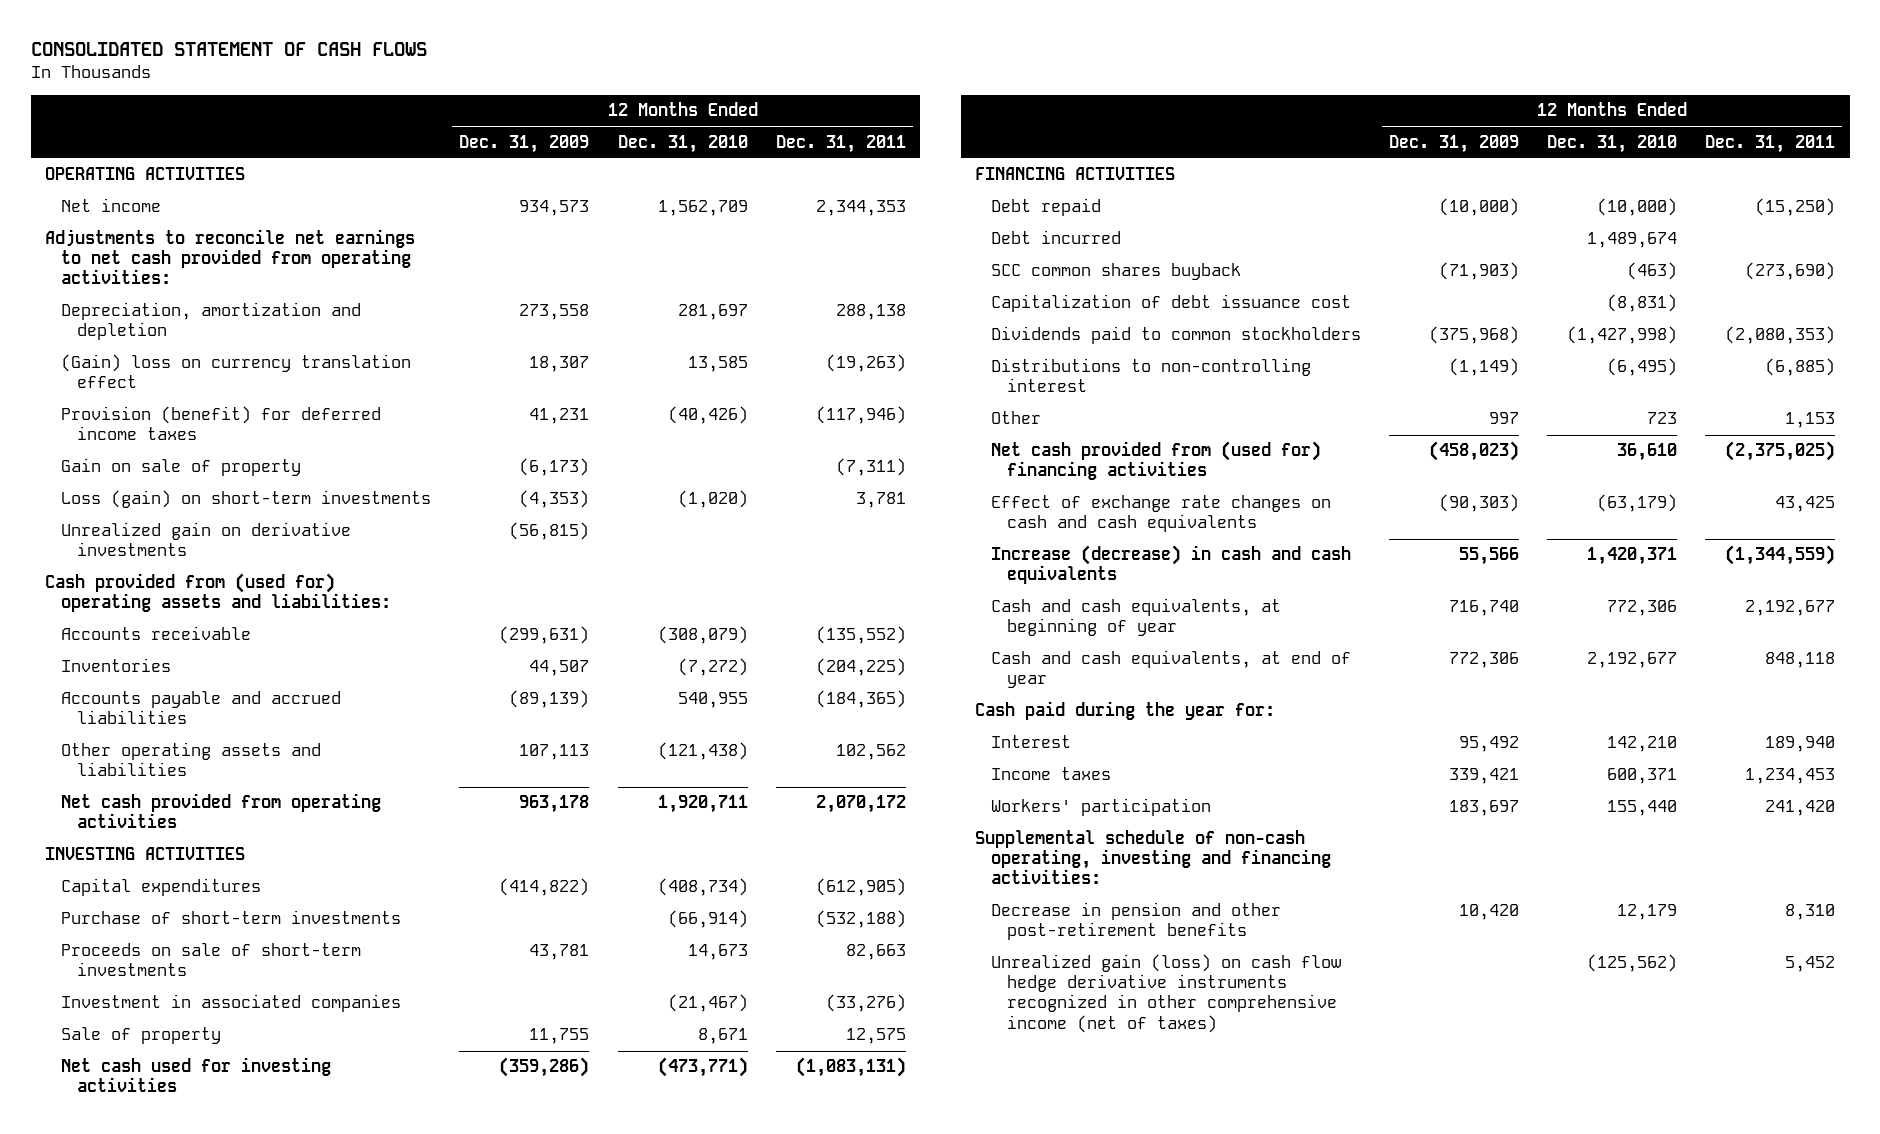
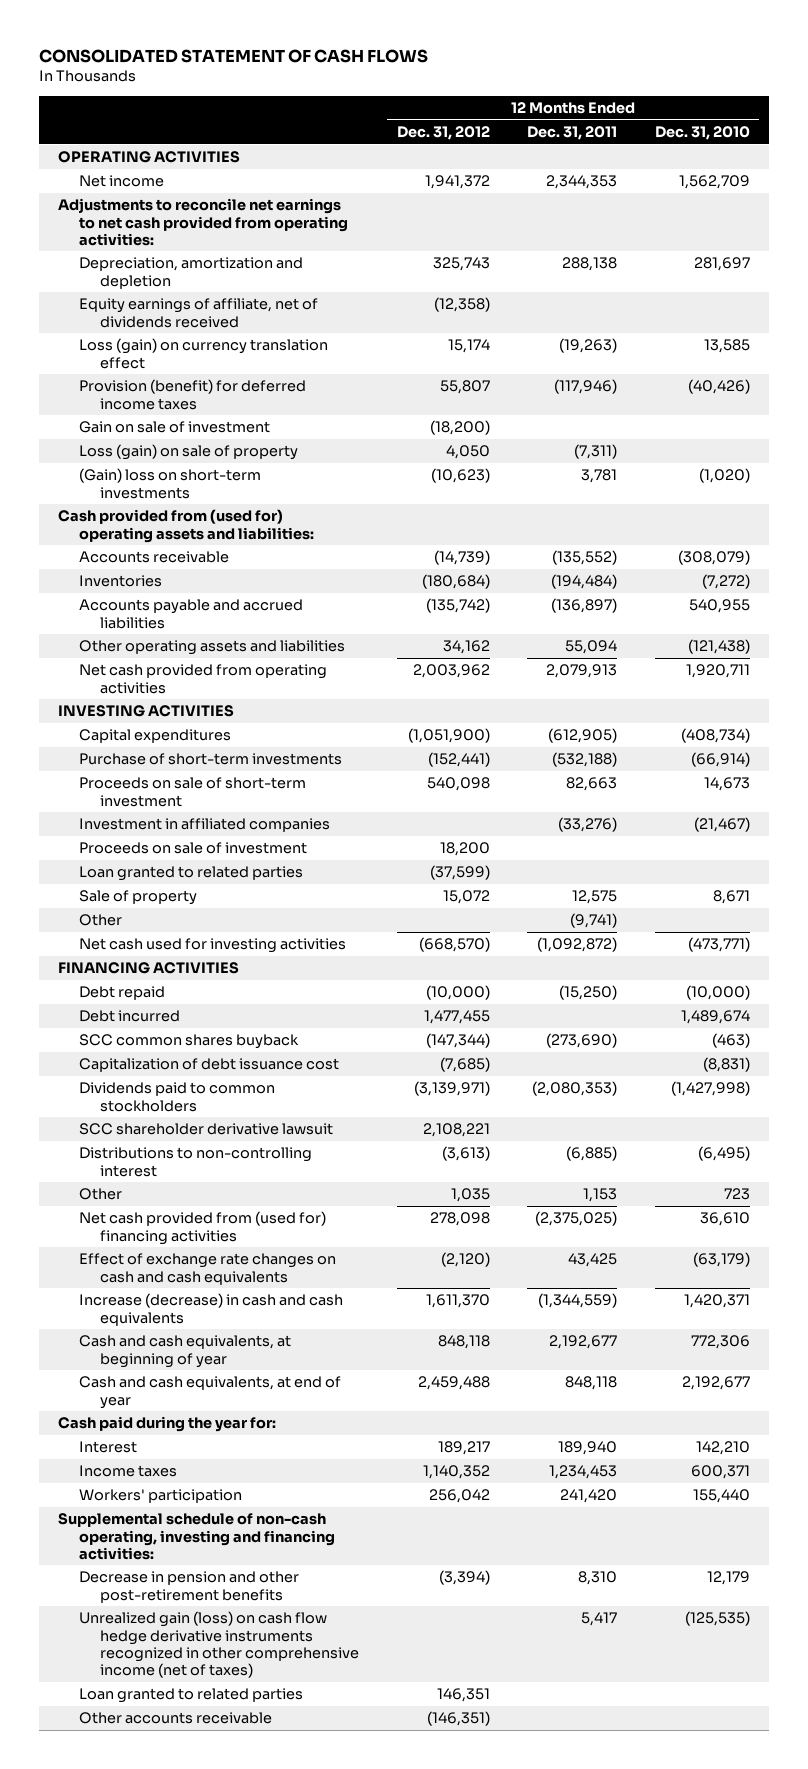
- | 12 Months Ended Dec. 31, 2009 | 12 Months Ended Dec. 31, 2010 | 12 Months Ended Dec. 31, 2011
+ | 12 Months Ended Dec. 31, 2012 | 12 Months Ended Dec. 31, 2011 | 12 Months Ended Dec. 31, 2010
- (Gain) loss on currency translation effect | 18,307 | 13,585 | (19,263)
+ Equity earnings of affiliate, net of dividends received | (12,358) | |
+ Loss (gain) on currency translation effect | 15,174 | (19,263) | 13,585
- Gain on sale of property | (6,173) | | (7,311)
- Loss (gain) on short-term investments | (4,353) | (1,020) | 3,781
- Unrealized gain on derivative investments | (56,815) | |
+ Gain on sale of investment | (18,200) | |
+ Loss (gain) on sale of property | 4,050 | (7,311) |
+ (Gain) loss on short-term investments | (10,623) | 3,781 | (1,020)
- Inventories | 44,507 | (7,272) | (204,225)
- Accounts payable and accrued liabilities | (89,139) | 540,955 | (184,365)
- Other operating assets and liabilities | 107,113 | (121,438) | 102,562
- Net cash provided from operating activities | 963,178 | 1,920,711 | 2,070,172
+ Inventories | (180,684) | (194,484) | (7,272)
+ Accounts payable and accrued liabilities | (135,742) | (136,897) | 540,955
+ Other operating assets and liabilities | 34,162 | 55,094 | (121,438)
+ Net cash provided from operating activities | 2,003,962 | 2,079,913 | 1,920,711
- Proceeds on sale of short-term investments | 43,781 | 14,673 | 82,663
- Investment in associated companies | | (21,467) | (33,276)
+ Proceeds on sale of short-term investment | 540,098 | 82,663 | 14,673
+ Investment in affiliated companies | | (33,276) | (21,467)
+ Proceeds on sale of investment | 18,200 | |
+ Loan granted to related parties | (37,599) | |
- Net cash used for investing activities | (359,286) | (473,771) | (1,083,131)
+ Other | | (9,741) |
+ Net cash used for investing activities | (668,570) | (1,092,872) | (473,771)
+ SCC shareholder derivative lawsuit | 2,108,221 | |
- Unrealized gain (loss) on cash flow hedge derivative instruments recognized in other comprehensive income (net of taxes) | | (125,562) | 5,452
+ Unrealized gain (loss) on cash flow hedge derivative instruments recognized in other comprehensive income (net of taxes) | | 5,417 | (125,535)
+ Loan granted to related parties | 146,351 | |
+ Other accounts receivable | (146,351) | |

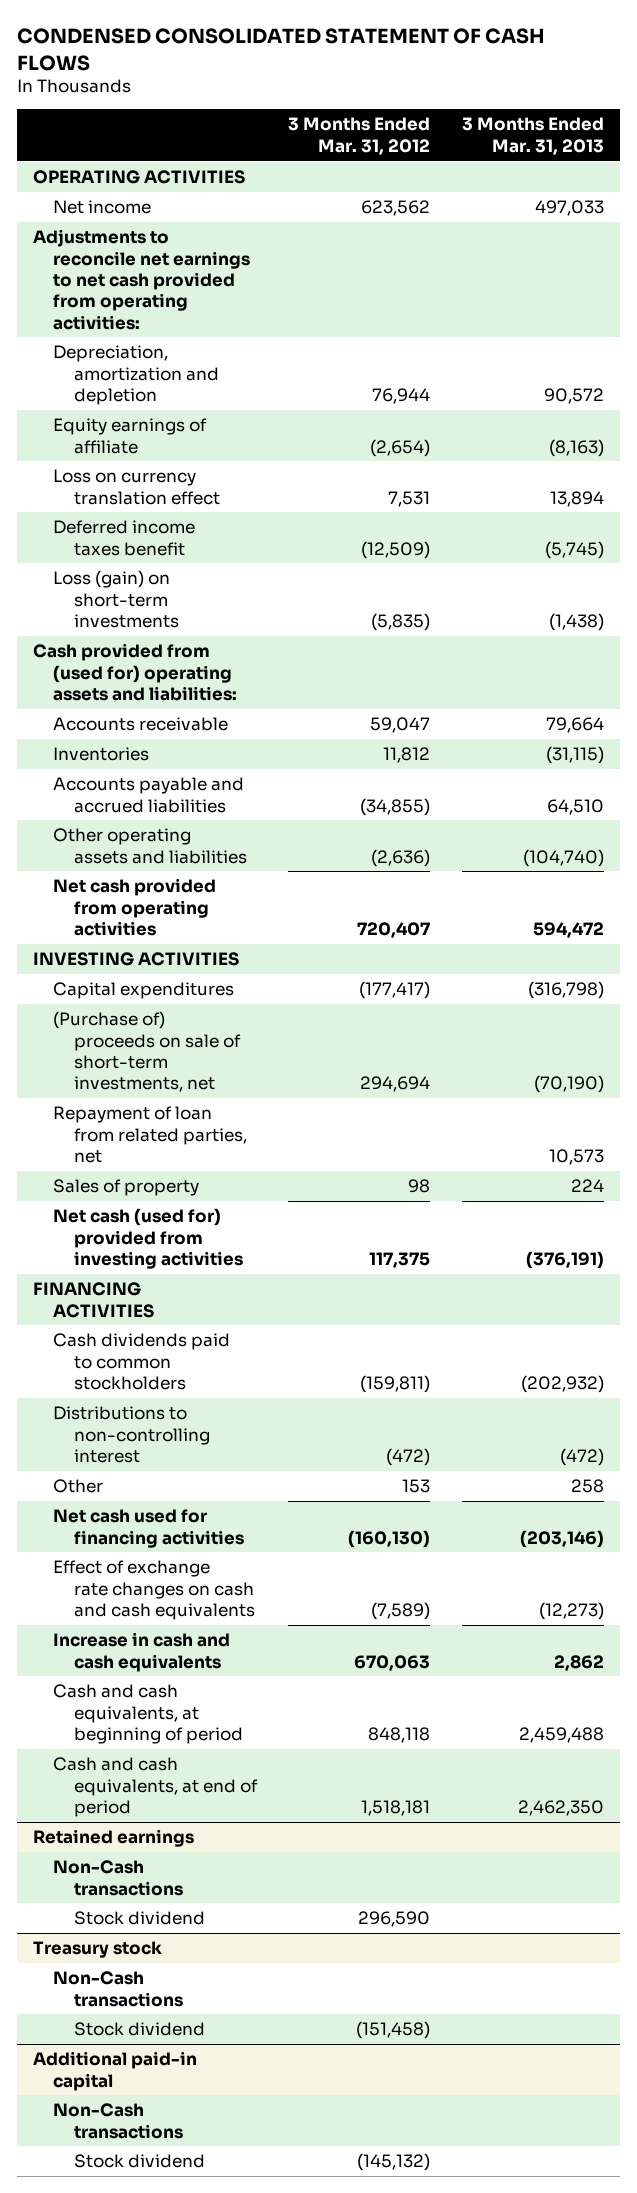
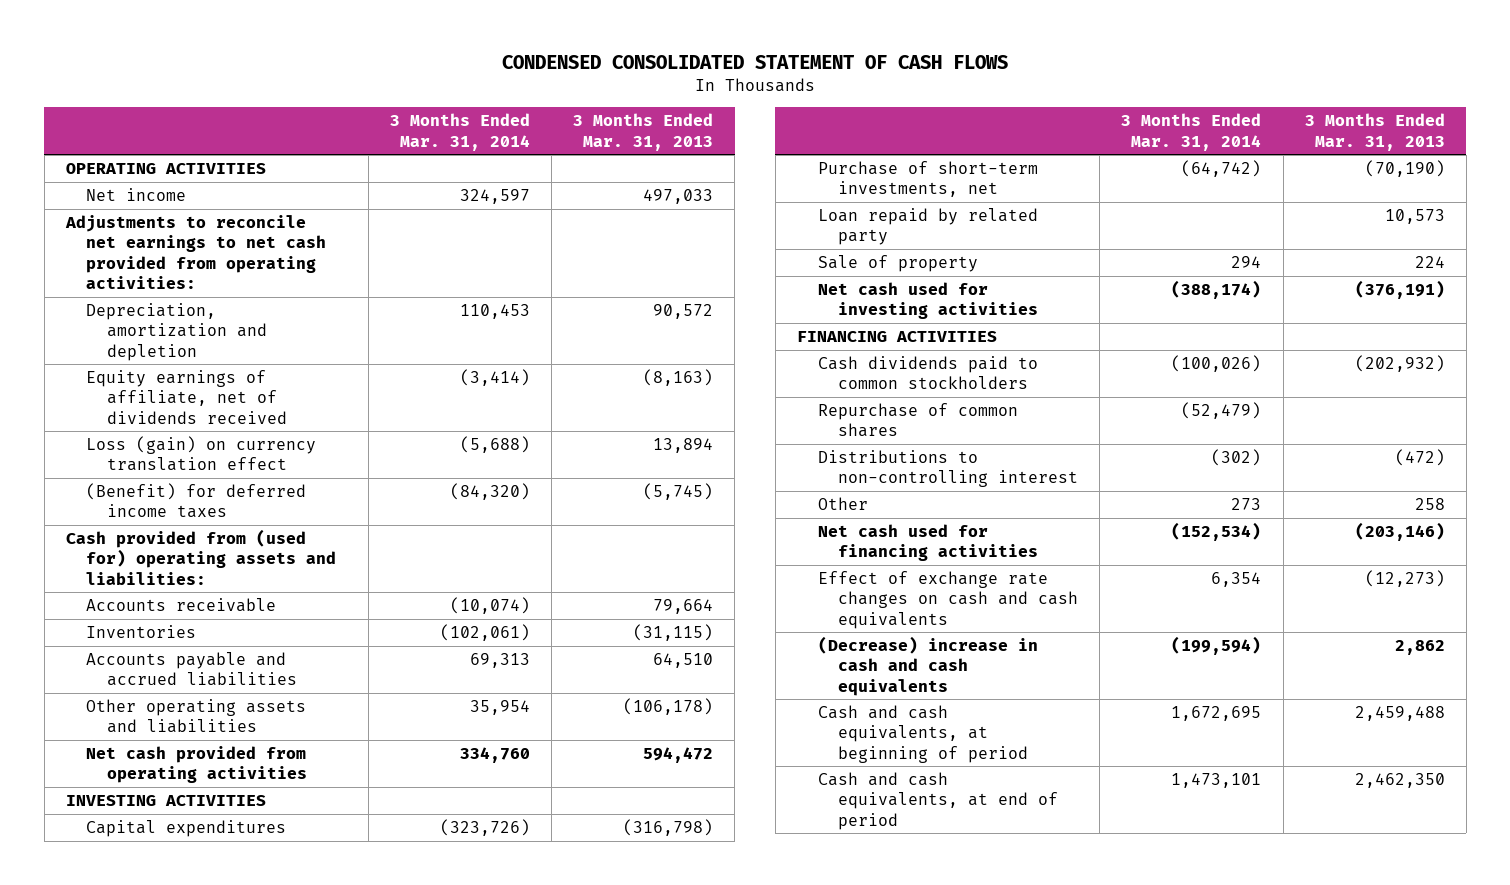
- | 3 Months Ended Mar. 31, 2012 | 3 Months Ended Mar. 31, 2013
+ | 3 Months Ended Mar. 31, 2014 | 3 Months Ended Mar. 31, 2013
- Equity earnings of affiliate | (2,654) | (8,163)
- Loss on currency translation effect | 7,531 | 13,894
- Deferred income taxes benefit | (12,509) | (5,745)
- Loss (gain) on short-term investments | (5,835) | (1,438)
+ Equity earnings of affiliate, net of dividends received | (3,414) | (8,163)
+ Loss (gain) on currency translation effect | (5,688) | 13,894
+ (Benefit) for deferred income taxes | (84,320) | (5,745)
- Other operating assets and liabilities | (2,636) | (104,740)
+ Other operating assets and liabilities | 35,954 | (106,178)
- (Purchase of) proceeds on sale of short-term investments, net | 294,694 | (70,190)
- Repayment of loan from related parties, net | | 10,573
- Sales of property | 98 | 224
- Net cash (used for) provided from investing activities | 117,375 | (376,191)
+ Purchase of short-term investments, net | (64,742) | (70,190)
+ Loan repaid by related party | | 10,573
+ Sale of property | 294 | 224
+ Net cash used for investing activities | (388,174) | (376,191)
+ Repurchase of common shares | (52,479) |
- Increase in cash and cash equivalents | 670,063 | 2,862
+ (Decrease) increase in cash and cash equivalents | (199,594) | 2,862
- Retained earnings
- Non-Cash transactions
- Stock dividend | 296,590 |
- Treasury stock
- Non-Cash transactions
- Stock dividend | (151,458) |
- Additional paid-in capital
- Non-Cash transactions
- Stock dividend | (145,132) |

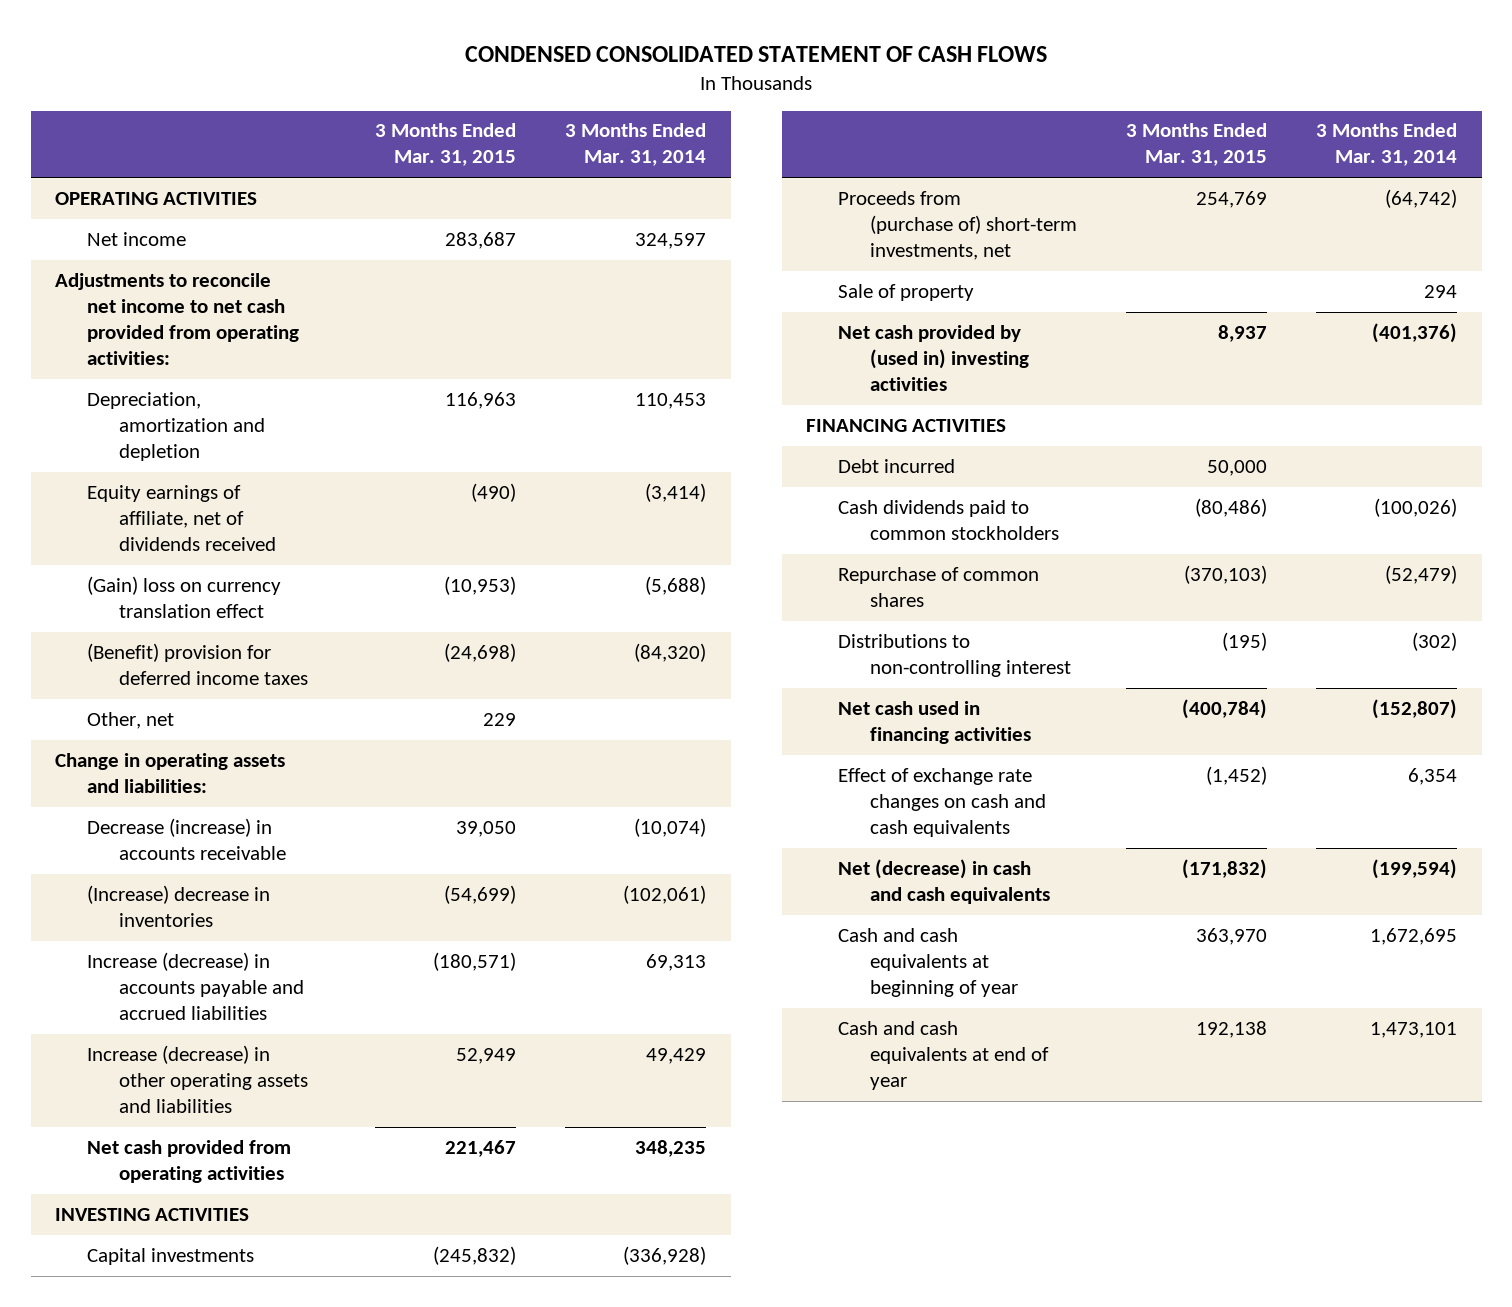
- | 3 Months Ended Mar. 31, 2014 | 3 Months Ended Mar. 31, 2013
+ | 3 Months Ended Mar. 31, 2015 | 3 Months Ended Mar. 31, 2014
- Adjustments to reconcile net earnings to net cash provided from operating activities:
+ Adjustments to reconcile net income to net cash provided from operating activities:
- Loss (gain) on currency translation effect | (5,688) | 13,894
- (Benefit) for deferred income taxes | (84,320) | (5,745)
- Cash provided from (used for) operating assets and liabilities:
- Accounts receivable | (10,074) | 79,664
- Inventories | (102,061) | (31,115)
- Accounts payable and accrued liabilities | 69,313 | 64,510
- Other operating assets and liabilities | 35,954 | (106,178)
- Net cash provided from operating activities | 334,760 | 594,472
+ (Gain) loss on currency translation effect | (10,953) | (5,688)
+ (Benefit) provision for deferred income taxes | (24,698) | (84,320)
+ Other, net | 229 |
+ Change in operating assets and liabilities:
+ Decrease (increase) in accounts receivable | 39,050 | (10,074)
+ (Increase) decrease in inventories | (54,699) | (102,061)
+ Increase (decrease) in accounts payable and accrued liabilities | (180,571) | 69,313
+ Increase (decrease) in other operating assets and liabilities | 52,949 | 49,429
+ Net cash provided from operating activities | 221,467 | 348,235
- Capital expenditures | (323,726) | (316,798)
- Purchase of short-term investments, net | (64,742) | (70,190)
- Loan repaid by related party | | 10,573
+ Capital investments | (245,832) | (336,928)
+ Proceeds from (purchase of) short-term investments, net | 254,769 | (64,742)
- Net cash used for investing activities | (388,174) | (376,191)
+ Net cash provided by (used in) investing activities | 8,937 | (401,376)
+ Debt incurred | 50,000 |
- Other | 273 | 258
- Net cash used for financing activities | (152,534) | (203,146)
+ Net cash used in financing activities | (400,784) | (152,807)
- (Decrease) increase in cash and cash equivalents | (199,594) | 2,862
- Cash and cash equivalents, at beginning of period | 1,672,695 | 2,459,488
- Cash and cash equivalents, at end of period | 1,473,101 | 2,462,350
+ Net (decrease) in cash and cash equivalents | (171,832) | (199,594)
+ Cash and cash equivalents at beginning of year | 363,970 | 1,672,695
+ Cash and cash equivalents at end of year | 192,138 | 1,473,101

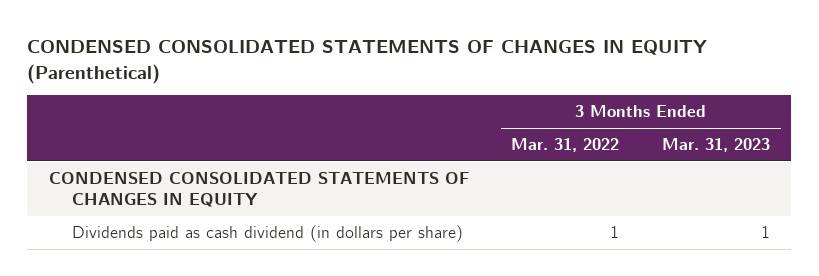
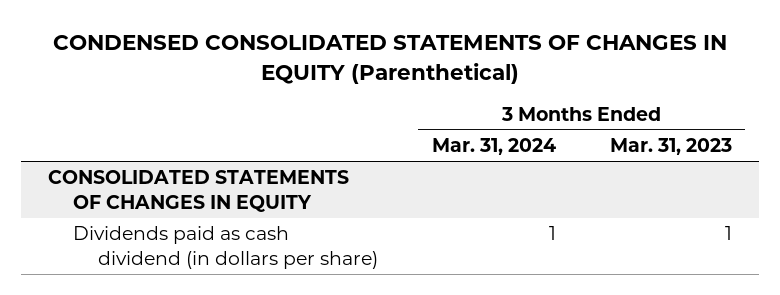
- | 3 Months Ended Mar. 31, 2022 | 3 Months Ended Mar. 31, 2023
+ | 3 Months Ended Mar. 31, 2024 | 3 Months Ended Mar. 31, 2023
- CONDENSED CONSOLIDATED STATEMENTS OF CHANGES IN EQUITY
+ CONSOLIDATED STATEMENTS OF CHANGES IN EQUITY

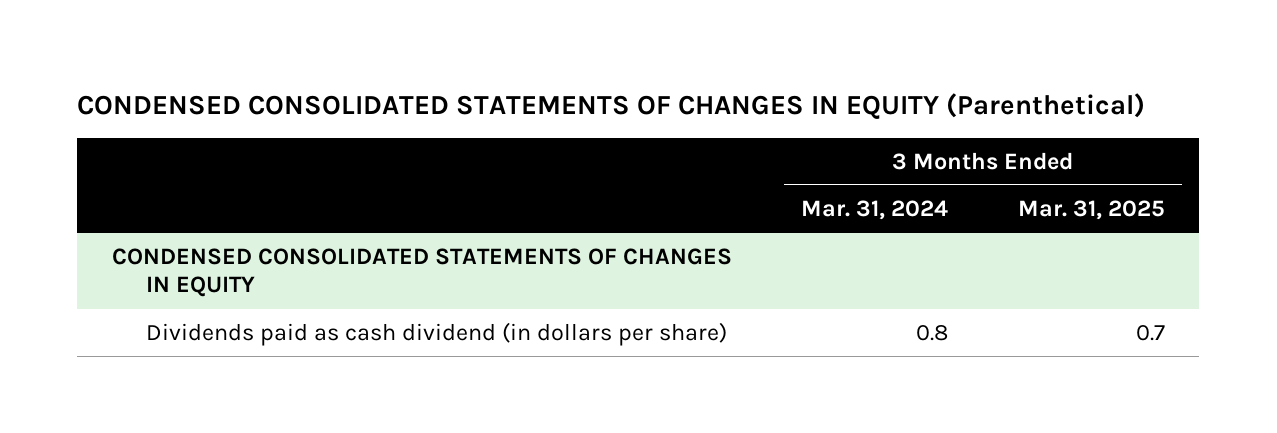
- | 3 Months Ended Mar. 31, 2024 | 3 Months Ended Mar. 31, 2023
+ | 3 Months Ended Mar. 31, 2024 | 3 Months Ended Mar. 31, 2025
- CONSOLIDATED STATEMENTS OF CHANGES IN EQUITY
- Dividends paid as cash dividend (in dollars per share) | 1 | 1
+ CONDENSED CONSOLIDATED STATEMENTS OF CHANGES IN EQUITY
+ Dividends paid as cash dividend (in dollars per share) | 0.8 | 0.7

